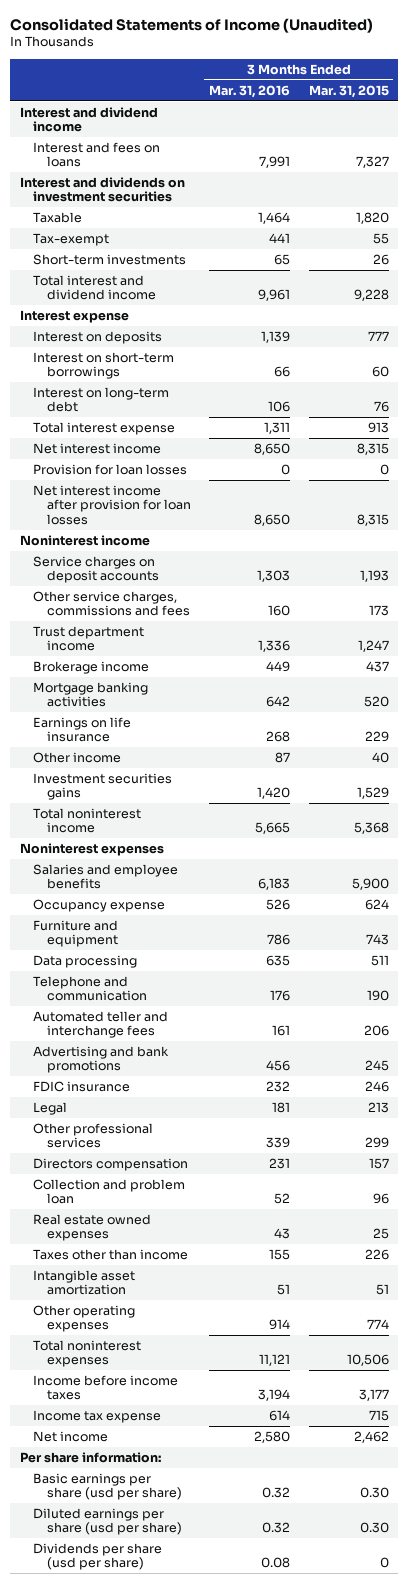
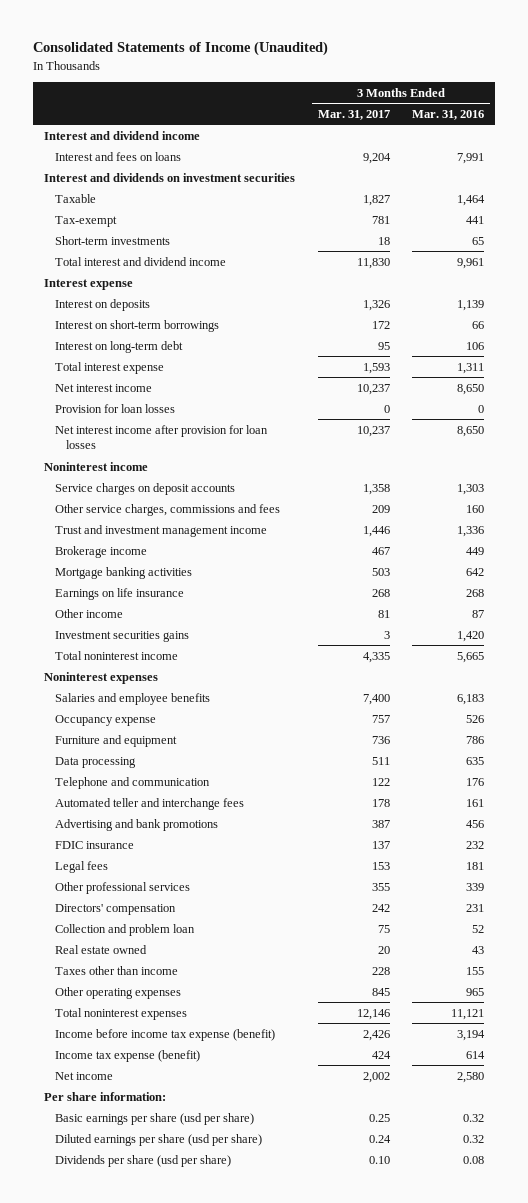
- | 3 Months Ended Mar. 31, 2016 | 3 Months Ended Mar. 31, 2015
+ | 3 Months Ended Mar. 31, 2017 | 3 Months Ended Mar. 31, 2016
- Trust department income | 1,336 | 1,247
+ Trust and investment management income | 1,446 | 1,336
- Legal | 181 | 213
+ Legal fees | 153 | 181
- Directors compensation | 231 | 157
+ Directors' compensation | 242 | 231
- Real estate owned expenses | 43 | 25
+ Real estate owned | 20 | 43
- Intangible asset amortization | 51 | 51
- Other operating expenses | 914 | 774
+ Other operating expenses | 845 | 965
- Income before income taxes | 3,194 | 3,177
- Income tax expense | 614 | 715
+ Income before income tax expense (benefit) | 2,426 | 3,194
+ Income tax expense (benefit) | 424 | 614

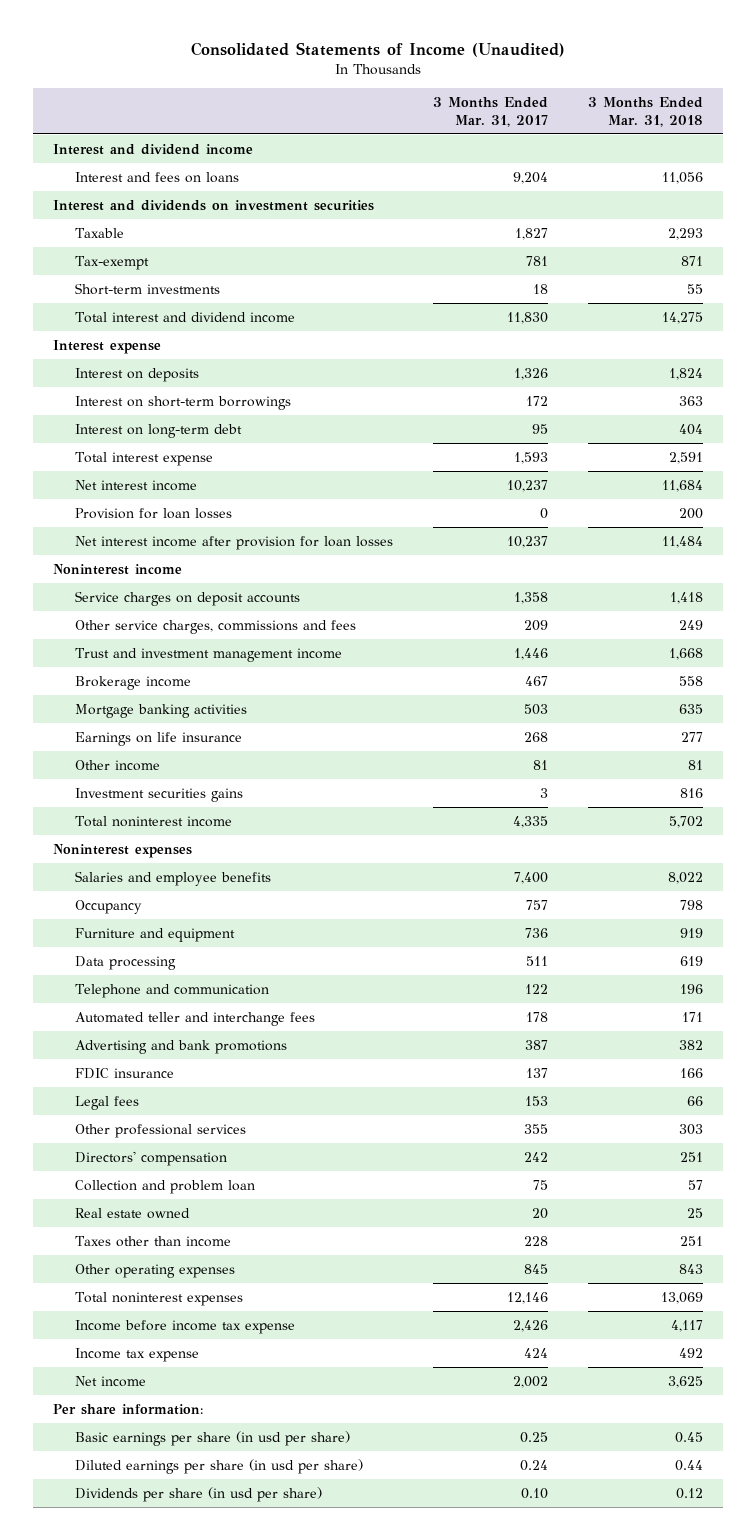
- | 3 Months Ended Mar. 31, 2017 | 3 Months Ended Mar. 31, 2016
+ | 3 Months Ended Mar. 31, 2017 | 3 Months Ended Mar. 31, 2018
- Occupancy expense | 757 | 526
+ Occupancy | 757 | 798
- Income before income tax expense (benefit) | 2,426 | 3,194
- Income tax expense (benefit) | 424 | 614
+ Income before income tax expense | 2,426 | 4,117
+ Income tax expense | 424 | 492
- Basic earnings per share (usd per share) | 0.25 | 0.32
- Diluted earnings per share (usd per share) | 0.24 | 0.32
- Dividends per share (usd per share) | 0.10 | 0.08
+ Basic earnings per share (in usd per share) | 0.25 | 0.45
+ Diluted earnings per share (in usd per share) | 0.24 | 0.44
+ Dividends per share (in usd per share) | 0.10 | 0.12

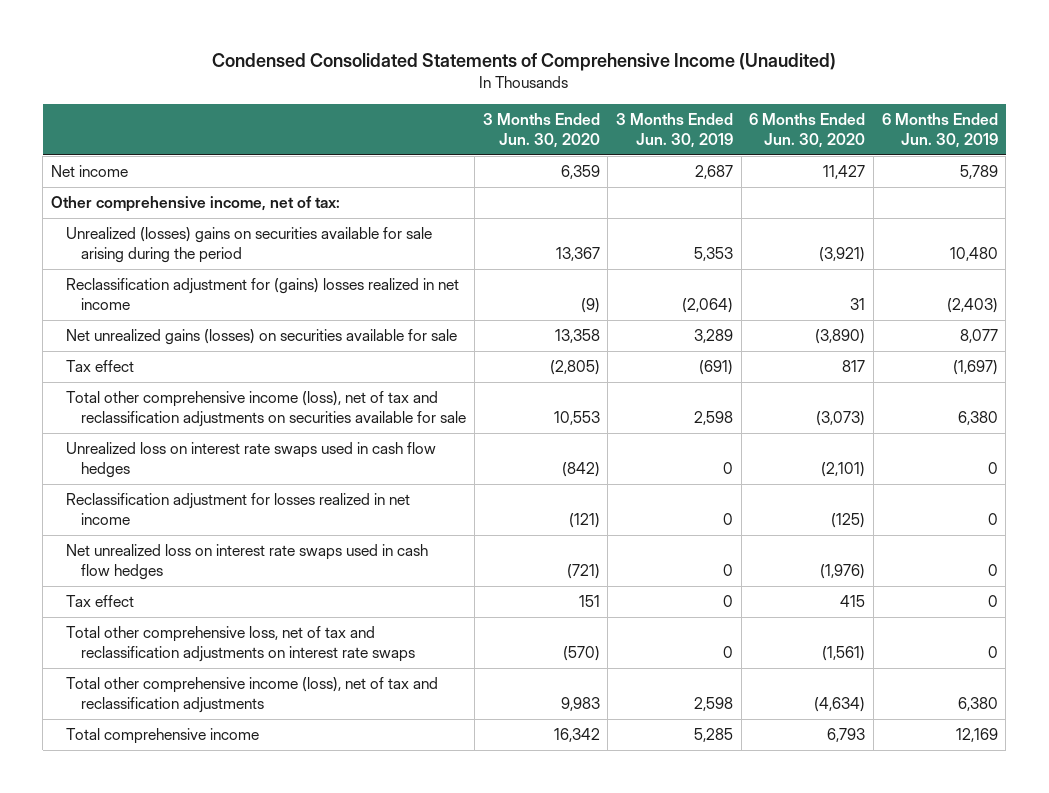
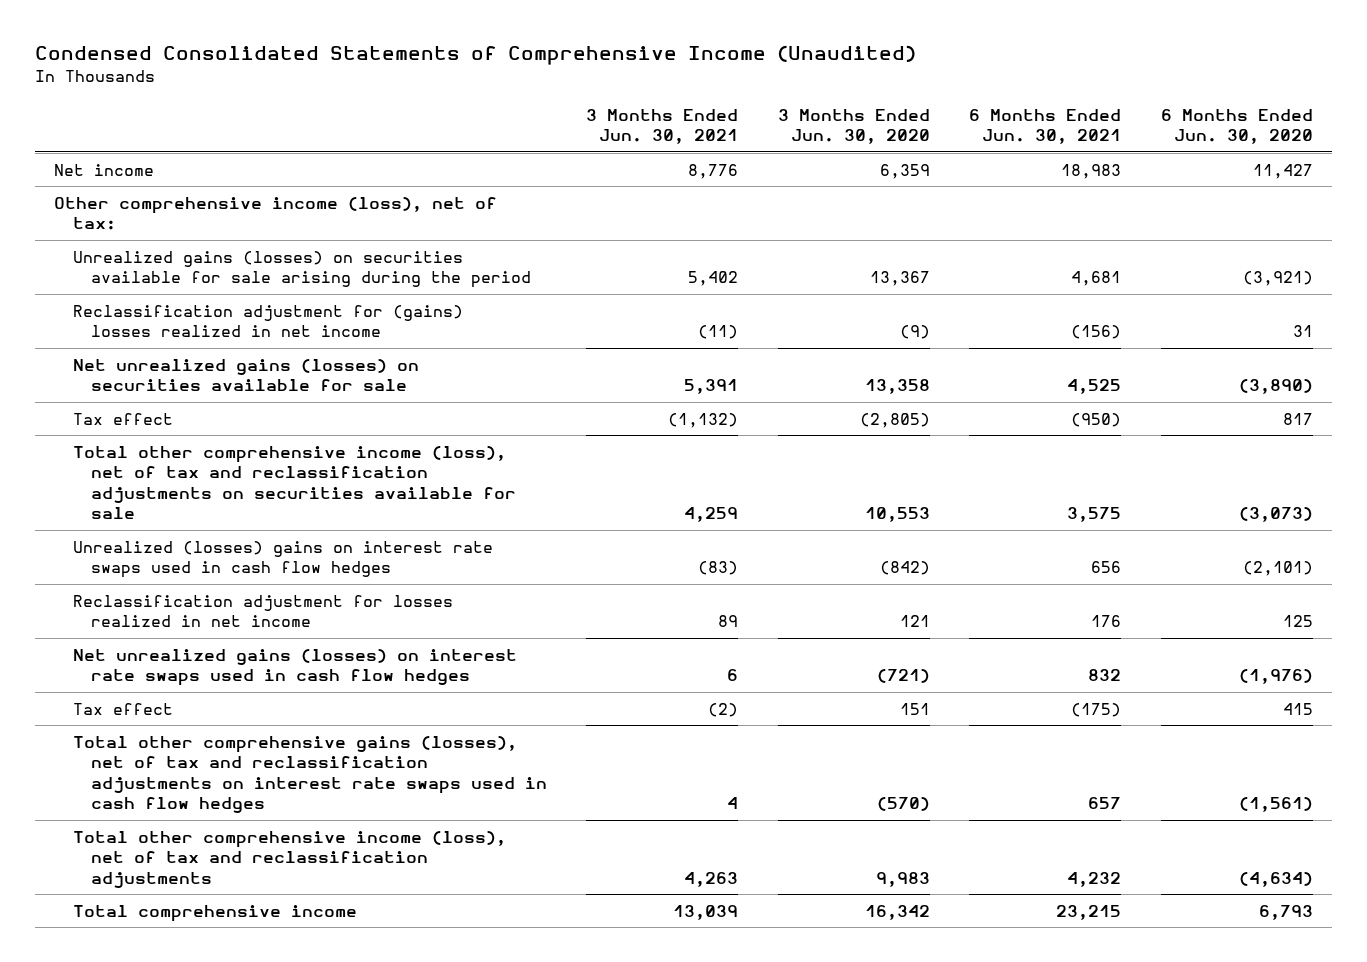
- | 3 Months Ended Jun. 30, 2020 | 3 Months Ended Jun. 30, 2019 | 6 Months Ended Jun. 30, 2020 | 6 Months Ended Jun. 30, 2019
+ | 3 Months Ended Jun. 30, 2021 | 3 Months Ended Jun. 30, 2020 | 6 Months Ended Jun. 30, 2021 | 6 Months Ended Jun. 30, 2020
- Other comprehensive income, net of tax:
- Unrealized (losses) gains on securities available for sale arising during the period | 13,367 | 5,353 | (3,921) | 10,480
+ Other comprehensive income (loss), net of tax:
+ Unrealized gains (losses) on securities available for sale arising during the period | 5,402 | 13,367 | 4,681 | (3,921)
- Unrealized loss on interest rate swaps used in cash flow hedges | (842) | 0 | (2,101) | 0
- Reclassification adjustment for losses realized in net income | (121) | 0 | (125) | 0
- Net unrealized loss on interest rate swaps used in cash flow hedges | (721) | 0 | (1,976) | 0
+ Unrealized (losses) gains on interest rate swaps used in cash flow hedges | (83) | (842) | 656 | (2,101)
+ Reclassification adjustment for losses realized in net income | 89 | 121 | 176 | 125
+ Net unrealized gains (losses) on interest rate swaps used in cash flow hedges | 6 | (721) | 832 | (1,976)
- Total other comprehensive loss, net of tax and reclassification adjustments on interest rate swaps | (570) | 0 | (1,561) | 0
+ Total other comprehensive gains (losses), net of tax and reclassification adjustments on interest rate swaps used in cash flow hedges | 4 | (570) | 657 | (1,561)

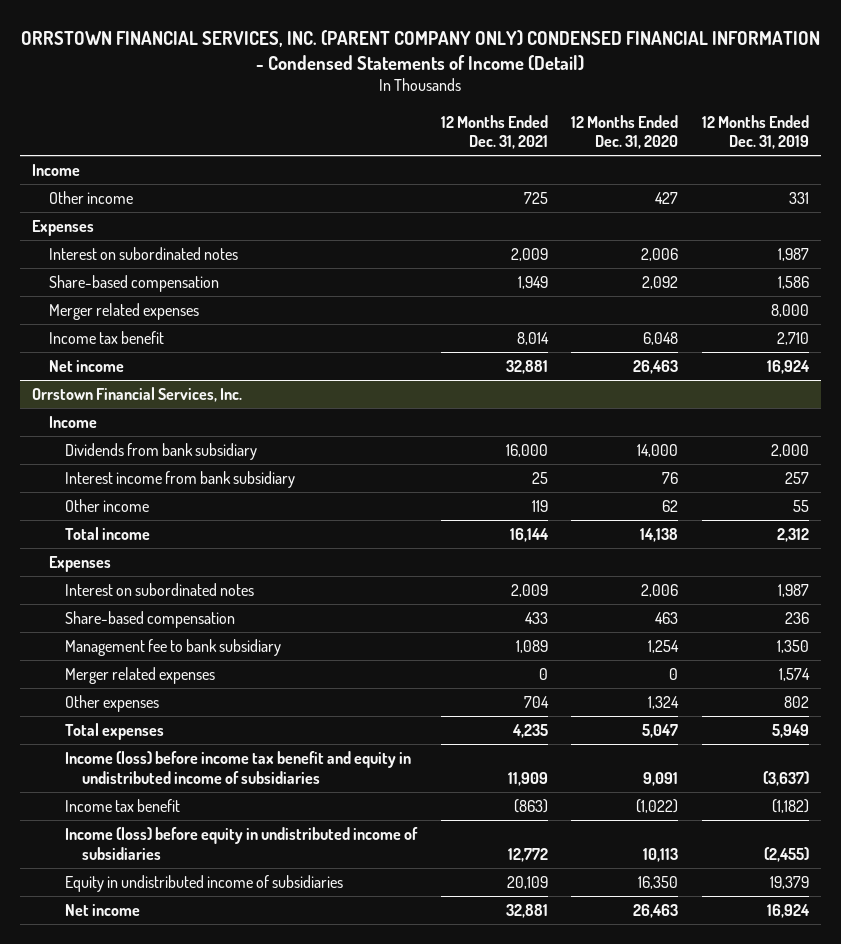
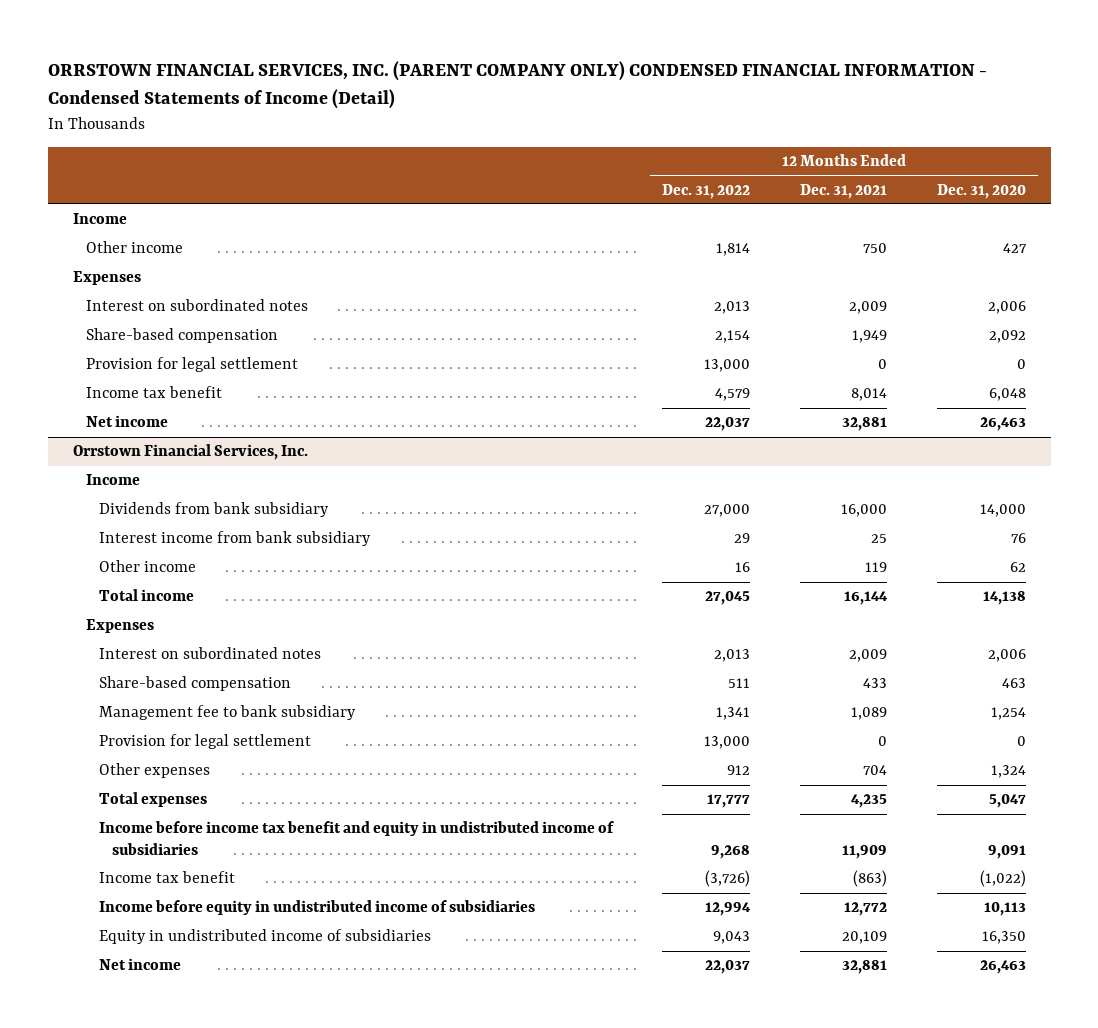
- | 12 Months Ended Dec. 31, 2021 | 12 Months Ended Dec. 31, 2020 | 12 Months Ended Dec. 31, 2019
+ | 12 Months Ended Dec. 31, 2022 | 12 Months Ended Dec. 31, 2021 | 12 Months Ended Dec. 31, 2020
- Other income | 725 | 427 | 331
+ Other income | 1,814 | 750 | 427
- Merger related expenses | | | 8,000
+ Provision for legal settlement | 13,000 | 0 | 0
@ Orrstown Financial Services, Inc.
- Merger related expenses | 0 | 0 | 1,574
+ Provision for legal settlement | 13,000 | 0 | 0
- Income (loss) before income tax benefit and equity in undistributed income of subsidiaries | 11,909 | 9,091 | (3,637)
+ Income before income tax benefit and equity in undistributed income of subsidiaries | 9,268 | 11,909 | 9,091
- Income (loss) before equity in undistributed income of subsidiaries | 12,772 | 10,113 | (2,455)
+ Income before equity in undistributed income of subsidiaries | 12,994 | 12,772 | 10,113

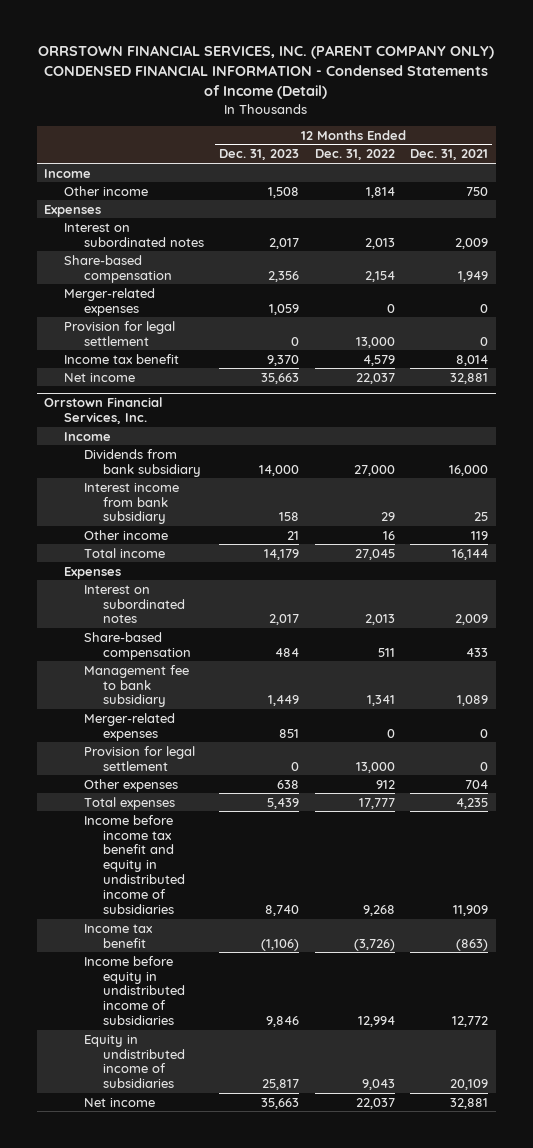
- | 12 Months Ended Dec. 31, 2022 | 12 Months Ended Dec. 31, 2021 | 12 Months Ended Dec. 31, 2020
+ | 12 Months Ended Dec. 31, 2023 | 12 Months Ended Dec. 31, 2022 | 12 Months Ended Dec. 31, 2021
+ Merger-related expenses | 1,059 | 0 | 0
@ Orrstown Financial Services, Inc.
+ Merger-related expenses | 851 | 0 | 0

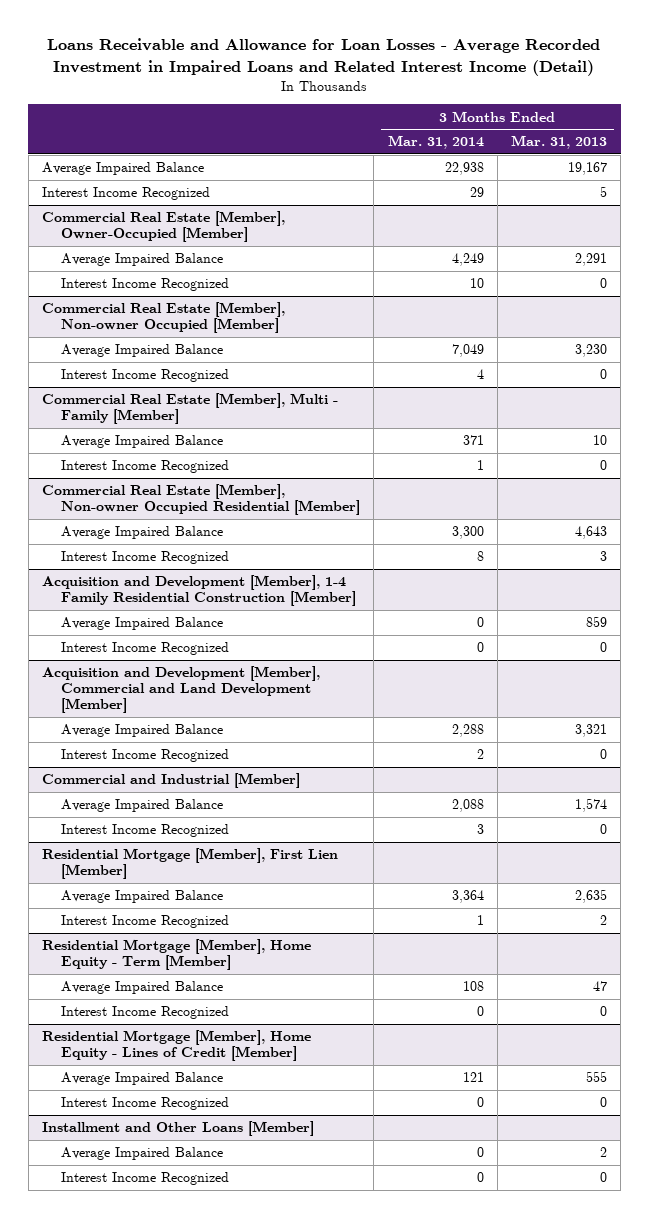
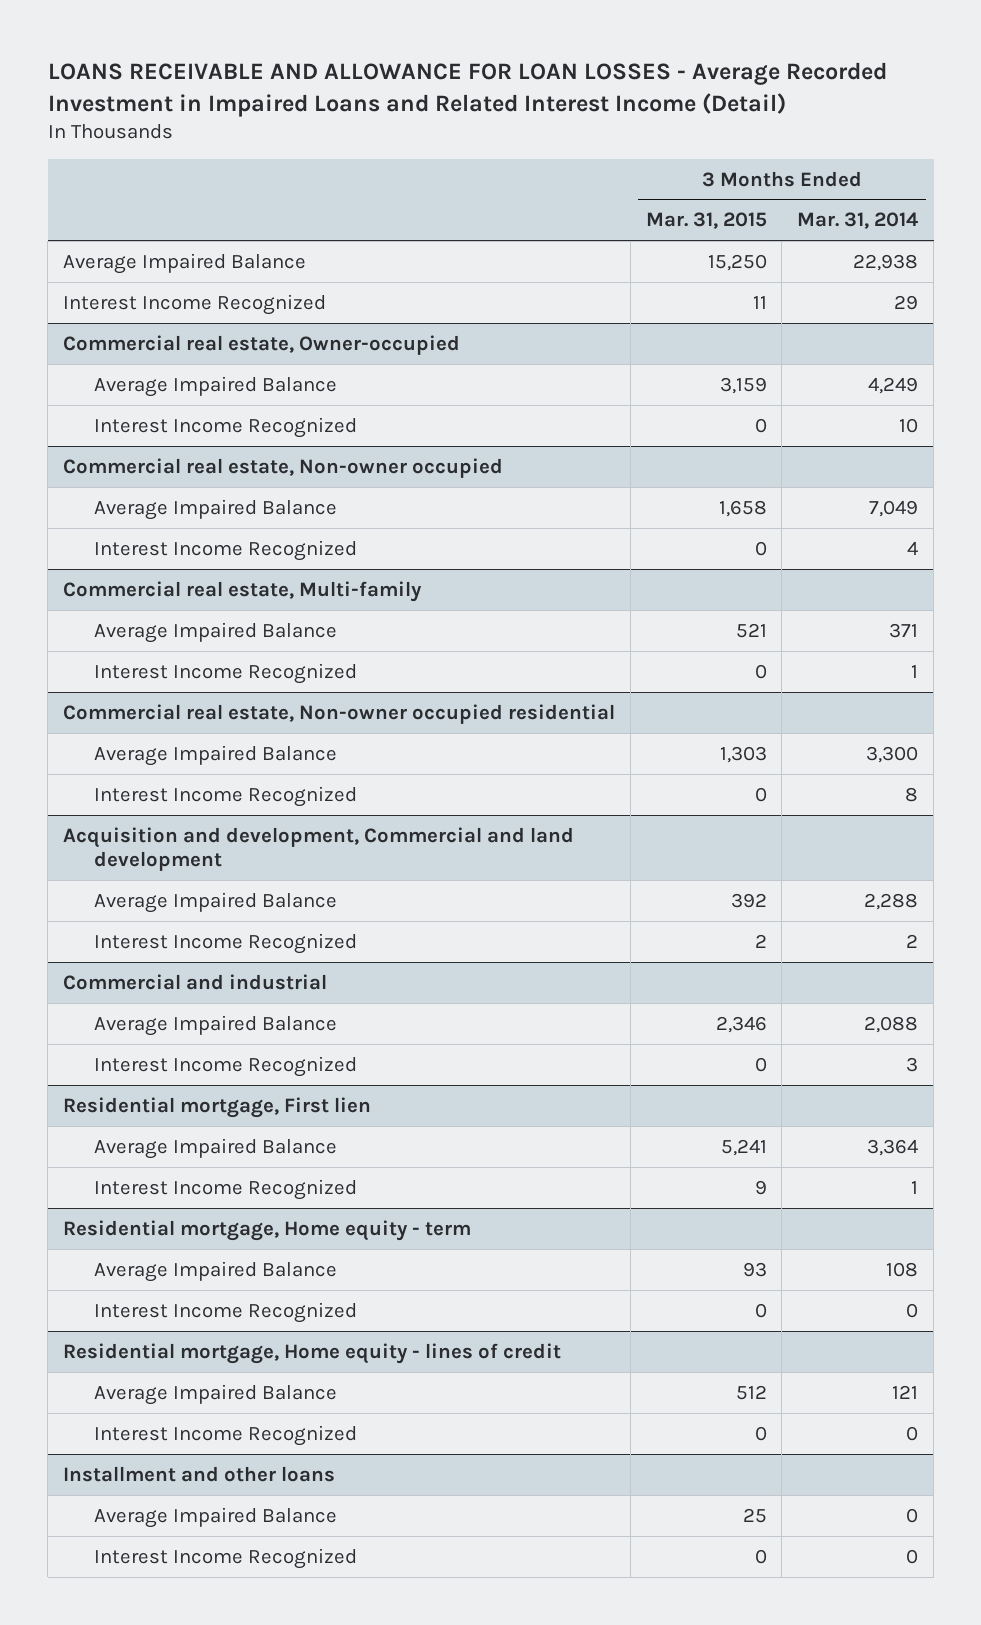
- Loans Receivable and Allowance for Loan Losses - Average Recorded Investment in Impaired Loans and Related Interest Income (Detail)
+ LOANS RECEIVABLE AND ALLOWANCE FOR LOAN LOSSES - Average Recorded Investment in Impaired Loans and Related Interest Income (Detail)
- | 3 Months Ended Mar. 31, 2014 | 3 Months Ended Mar. 31, 2013
+ | 3 Months Ended Mar. 31, 2015 | 3 Months Ended Mar. 31, 2014
- Commercial Real Estate [Member], Owner-Occupied [Member]
+ Commercial real estate, Owner-occupied
- Commercial Real Estate [Member], Non-owner Occupied [Member]
+ Commercial real estate, Non-owner occupied
- Commercial Real Estate [Member], Multi - Family [Member]
+ Commercial real estate, Multi-family
- Commercial Real Estate [Member], Non-owner Occupied Residential [Member]
+ Commercial real estate, Non-owner occupied residential
- Acquisition and Development [Member], 1-4 Family Residential Construction [Member]
- Average Impaired Balance | 0 | 859
- Interest Income Recognized | 0 | 0
- Acquisition and Development [Member], Commercial and Land Development [Member]
+ Acquisition and development, Commercial and land development
- Commercial and Industrial [Member]
+ Commercial and industrial
- Residential Mortgage [Member], First Lien [Member]
+ Residential mortgage, First lien
- Residential Mortgage [Member], Home Equity - Term [Member]
+ Residential mortgage, Home equity - term
- Residential Mortgage [Member], Home Equity - Lines of Credit [Member]
+ Residential mortgage, Home equity - lines of credit
- Installment and Other Loans [Member]
+ Installment and other loans

